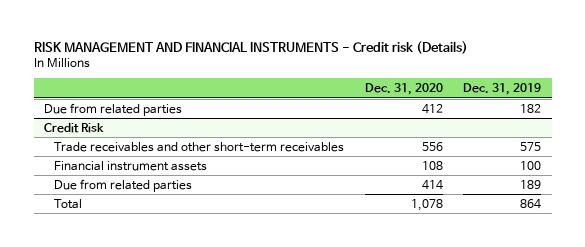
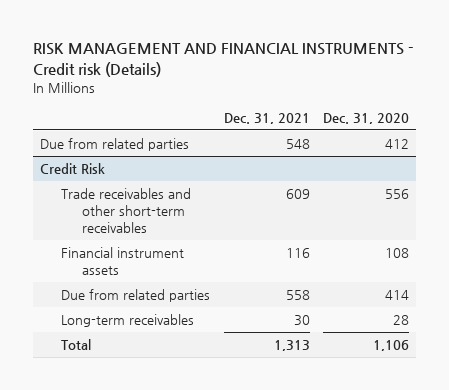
- | Dec. 31, 2020 | Dec. 31, 2019
+ | Dec. 31, 2021 | Dec. 31, 2020
@ Credit Risk
- Total | 1,078 | 864
+ Long-term receivables | 30 | 28
+ Total | 1,313 | 1,106

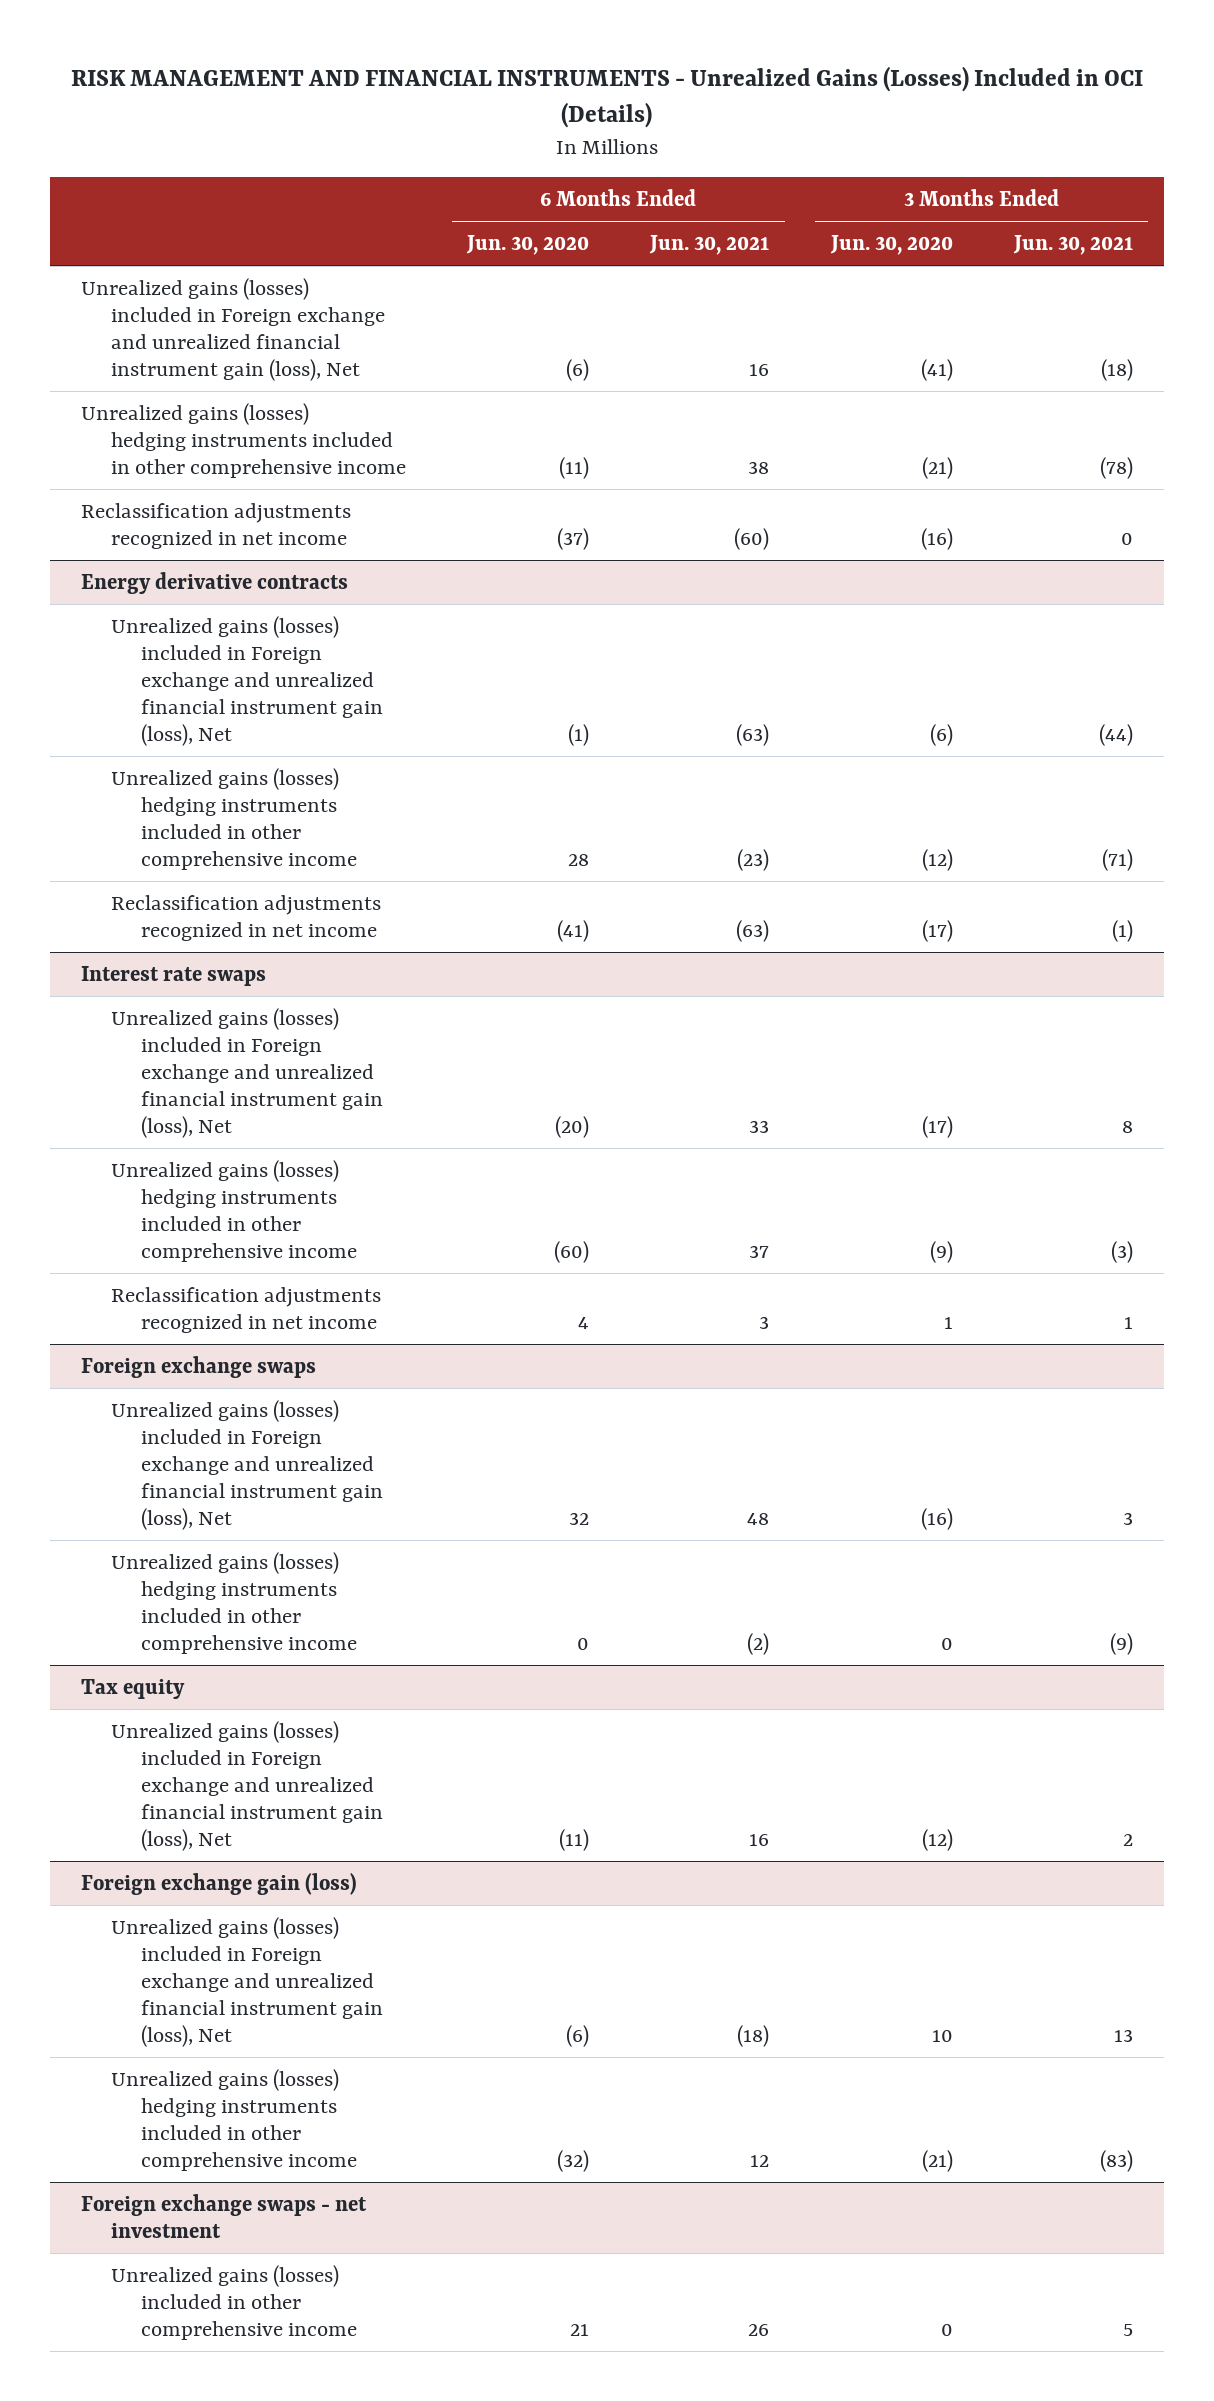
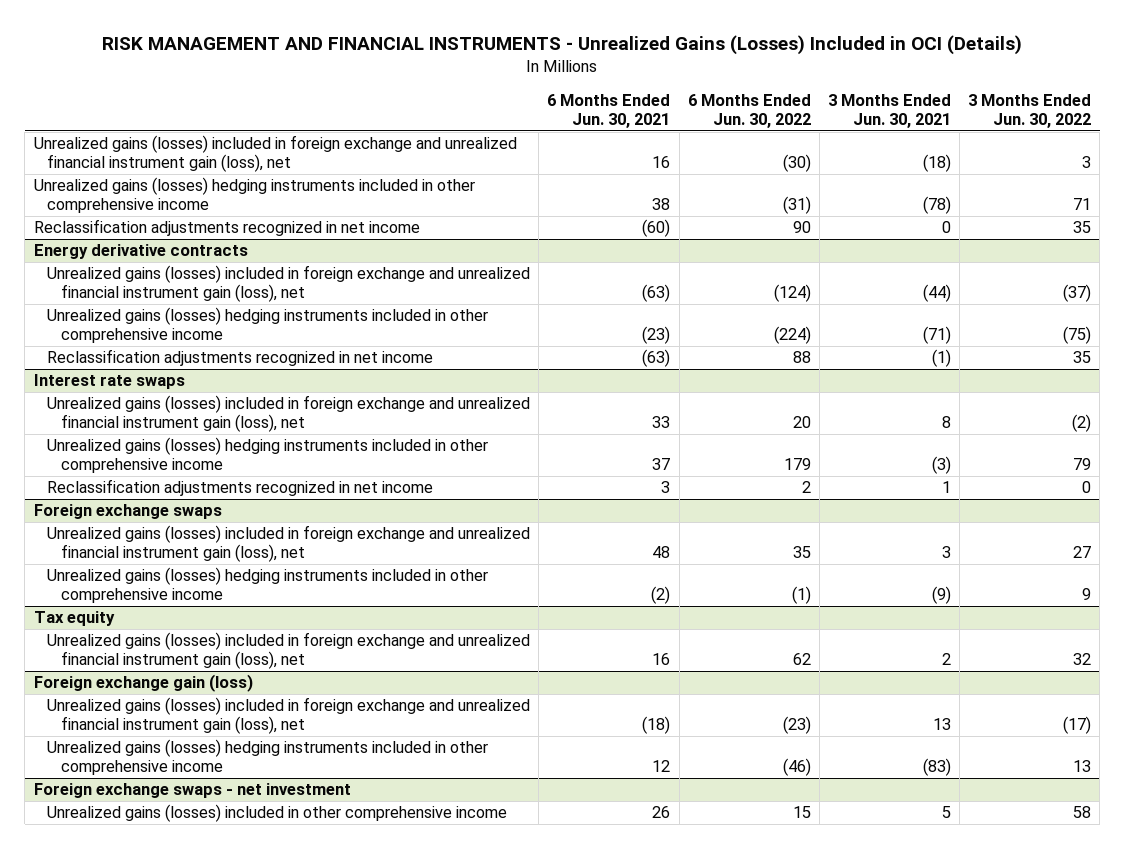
- | 6 Months Ended Jun. 30, 2020 | 6 Months Ended Jun. 30, 2021 | 3 Months Ended Jun. 30, 2020 | 3 Months Ended Jun. 30, 2021
+ | 6 Months Ended Jun. 30, 2021 | 6 Months Ended Jun. 30, 2022 | 3 Months Ended Jun. 30, 2021 | 3 Months Ended Jun. 30, 2022
- Unrealized gains (losses) included in Foreign exchange and unrealized financial instrument gain (loss), Net | (6) | 16 | (41) | (18)
+ Unrealized gains (losses) included in foreign exchange and unrealized financial instrument gain (loss), net | 16 | (30) | (18) | 3
@ Energy derivative contracts
- Unrealized gains (losses) included in Foreign exchange and unrealized financial instrument gain (loss), Net | (1) | (63) | (6) | (44)
+ Unrealized gains (losses) included in foreign exchange and unrealized financial instrument gain (loss), net | (63) | (124) | (44) | (37)
@ Interest rate swaps
- Unrealized gains (losses) included in Foreign exchange and unrealized financial instrument gain (loss), Net | (20) | 33 | (17) | 8
+ Unrealized gains (losses) included in foreign exchange and unrealized financial instrument gain (loss), net | 33 | 20 | 8 | (2)
@ Foreign exchange swaps
- Unrealized gains (losses) included in Foreign exchange and unrealized financial instrument gain (loss), Net | 32 | 48 | (16) | 3
+ Unrealized gains (losses) included in foreign exchange and unrealized financial instrument gain (loss), net | 48 | 35 | 3 | 27
@ Tax equity
- Unrealized gains (losses) included in Foreign exchange and unrealized financial instrument gain (loss), Net | (11) | 16 | (12) | 2
+ Unrealized gains (losses) included in foreign exchange and unrealized financial instrument gain (loss), net | 16 | 62 | 2 | 32
@ Foreign exchange gain (loss)
- Unrealized gains (losses) included in Foreign exchange and unrealized financial instrument gain (loss), Net | (6) | (18) | 10 | 13
+ Unrealized gains (losses) included in foreign exchange and unrealized financial instrument gain (loss), net | (18) | (23) | 13 | (17)

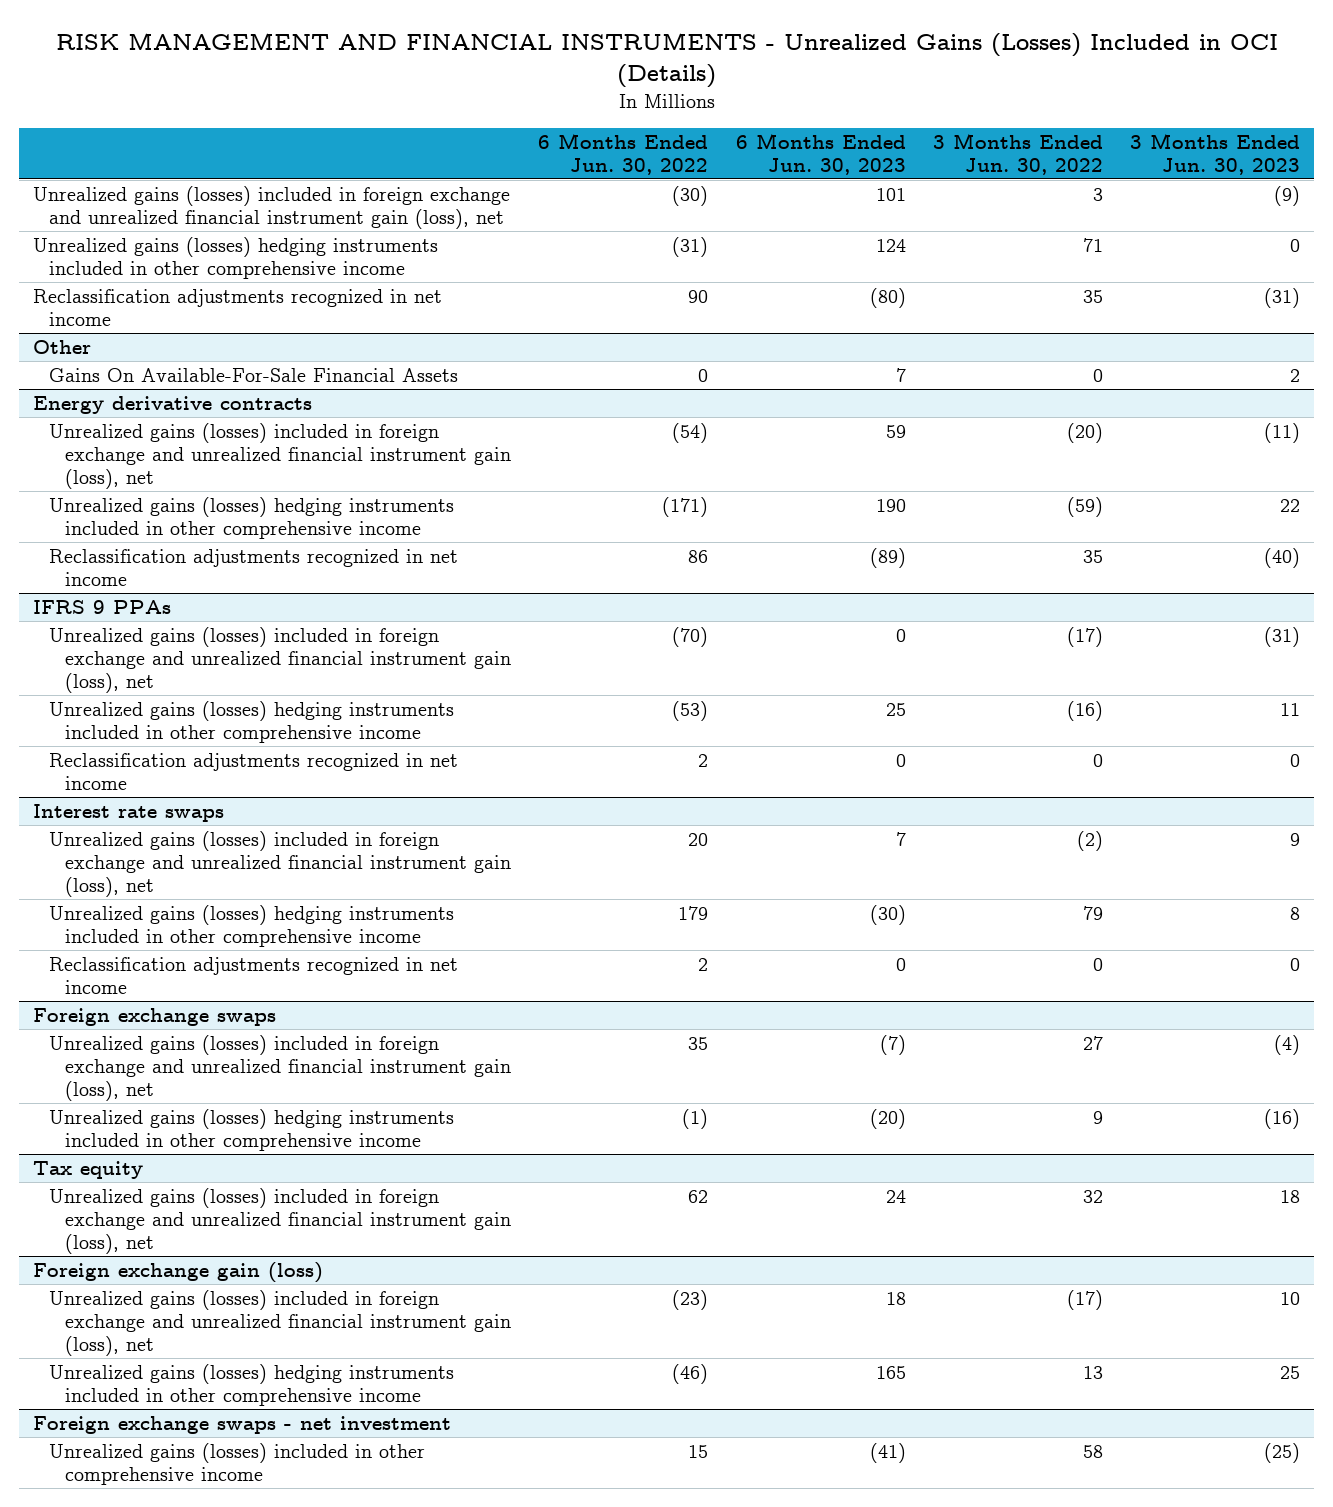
- | 6 Months Ended Jun. 30, 2021 | 6 Months Ended Jun. 30, 2022 | 3 Months Ended Jun. 30, 2021 | 3 Months Ended Jun. 30, 2022
+ | 6 Months Ended Jun. 30, 2022 | 6 Months Ended Jun. 30, 2023 | 3 Months Ended Jun. 30, 2022 | 3 Months Ended Jun. 30, 2023
+ Other
+ Gains On Available-For-Sale Financial Assets | 0 | 7 | 0 | 2
@ Energy derivative contracts
- Unrealized gains (losses) included in foreign exchange and unrealized financial instrument gain (loss), net | (63) | (124) | (44) | (37)
- Unrealized gains (losses) hedging instruments included in other comprehensive income | (23) | (224) | (71) | (75)
- Reclassification adjustments recognized in net income | (63) | 88 | (1) | 35
+ Unrealized gains (losses) included in foreign exchange and unrealized financial instrument gain (loss), net | (54) | 59 | (20) | (11)
+ Unrealized gains (losses) hedging instruments included in other comprehensive income | (171) | 190 | (59) | 22
+ Reclassification adjustments recognized in net income | 86 | (89) | 35 | (40)
+ IFRS 9 PPAs
+ Unrealized gains (losses) included in foreign exchange and unrealized financial instrument gain (loss), net | (70) | 0 | (17) | (31)
+ Unrealized gains (losses) hedging instruments included in other comprehensive income | (53) | 25 | (16) | 11
+ Reclassification adjustments recognized in net income | 2 | 0 | 0 | 0

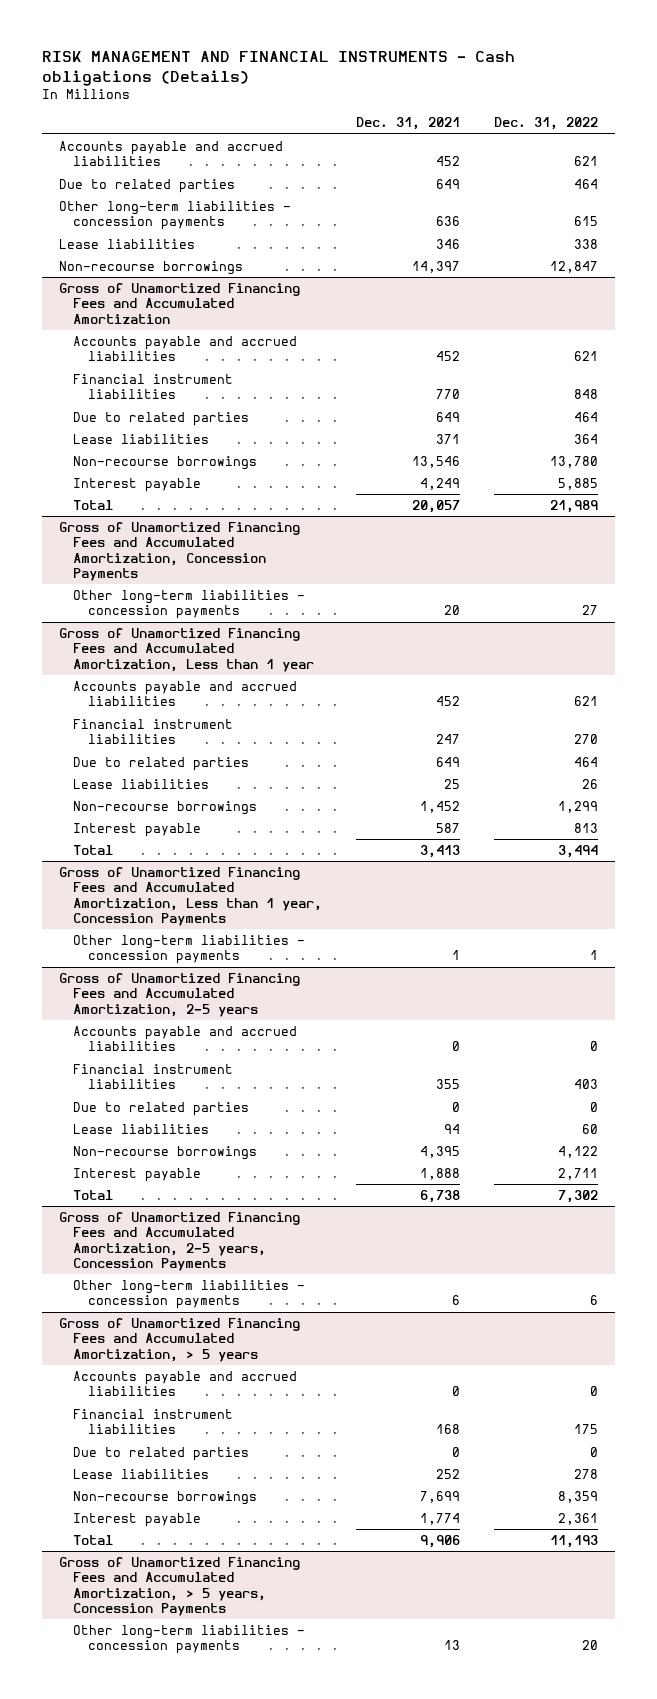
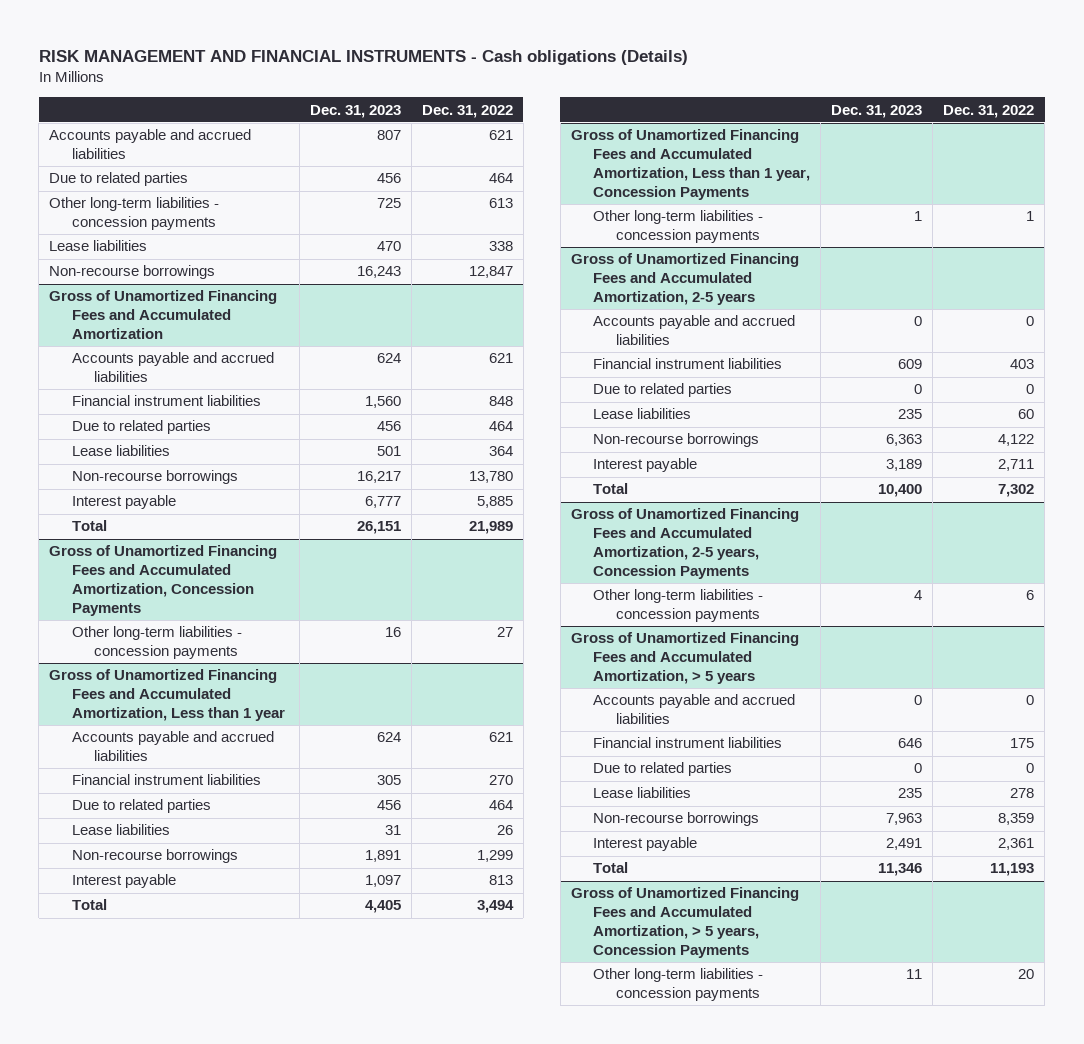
- | Dec. 31, 2021 | Dec. 31, 2022
+ | Dec. 31, 2023 | Dec. 31, 2022
- Other long-term liabilities - concession payments | 636 | 615
+ Other long-term liabilities - concession payments | 725 | 613

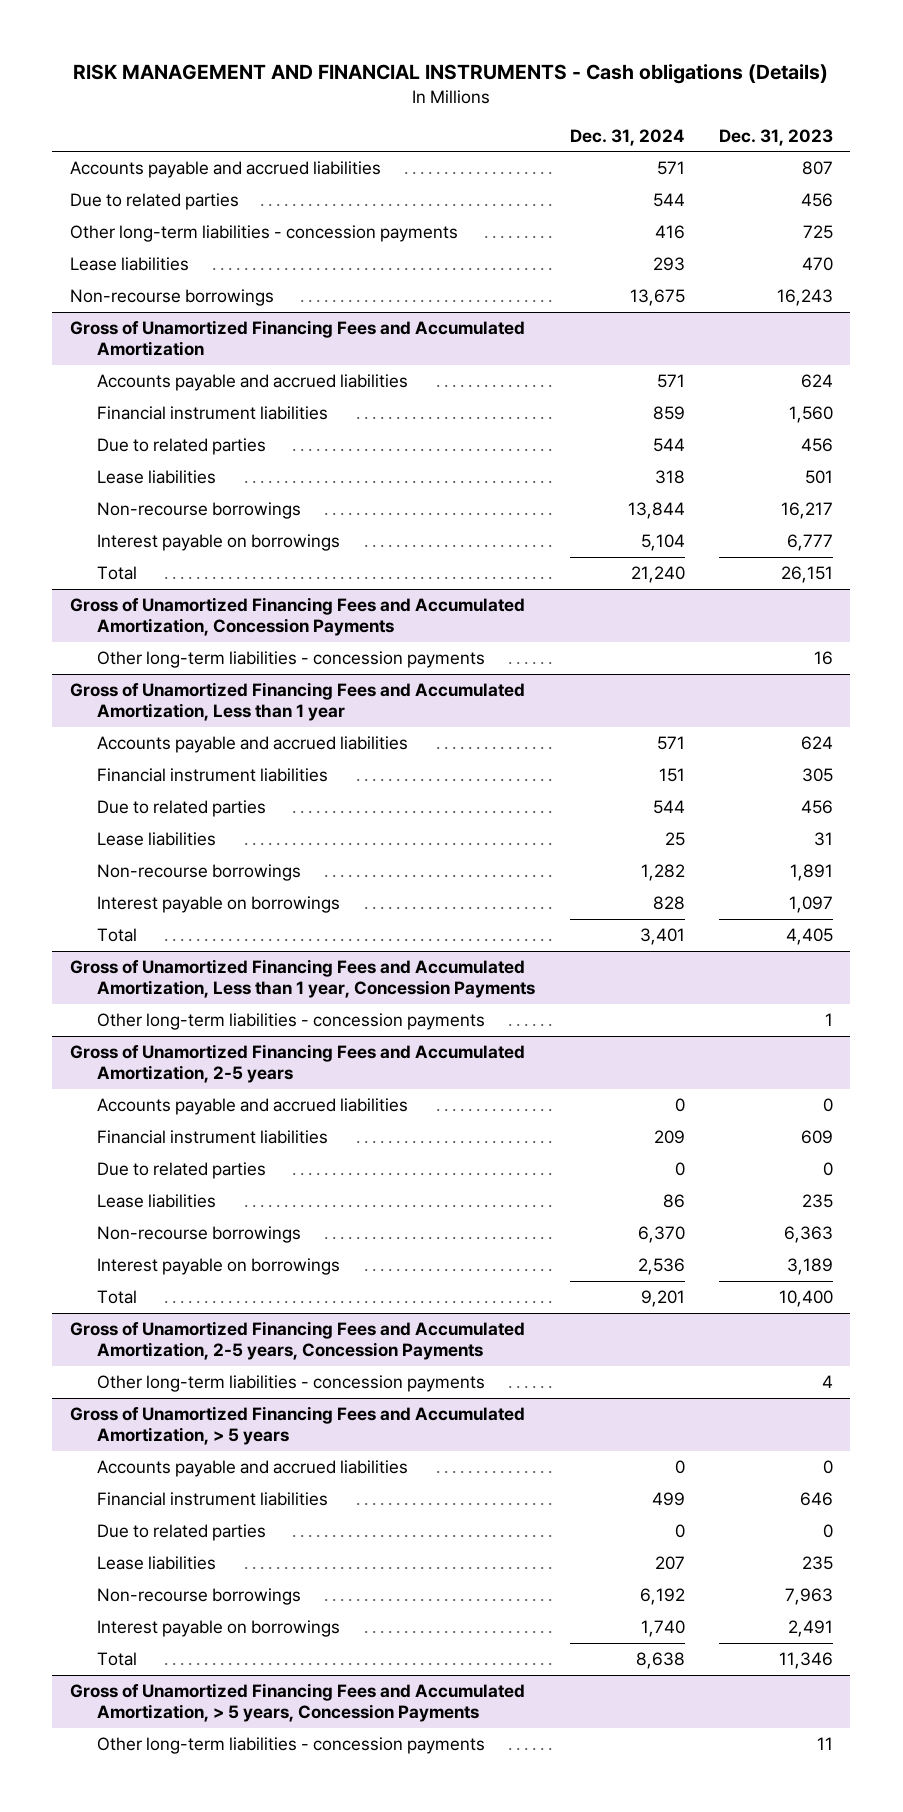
- | Dec. 31, 2023 | Dec. 31, 2022
+ | Dec. 31, 2024 | Dec. 31, 2023
@ Gross of Unamortized Financing Fees and Accumulated Amortization
- Interest payable | 6,777 | 5,885
+ Interest payable on borrowings | 5,104 | 6,777
@ Gross of Unamortized Financing Fees and Accumulated Amortization, Less than 1 year
- Interest payable | 1,097 | 813
+ Interest payable on borrowings | 828 | 1,097
@ Gross of Unamortized Financing Fees and Accumulated Amortization, 2-5 years
- Interest payable | 3,189 | 2,711
+ Interest payable on borrowings | 2,536 | 3,189
@ Gross of Unamortized Financing Fees and Accumulated Amortization, > 5 years
- Interest payable | 2,491 | 2,361
+ Interest payable on borrowings | 1,740 | 2,491

